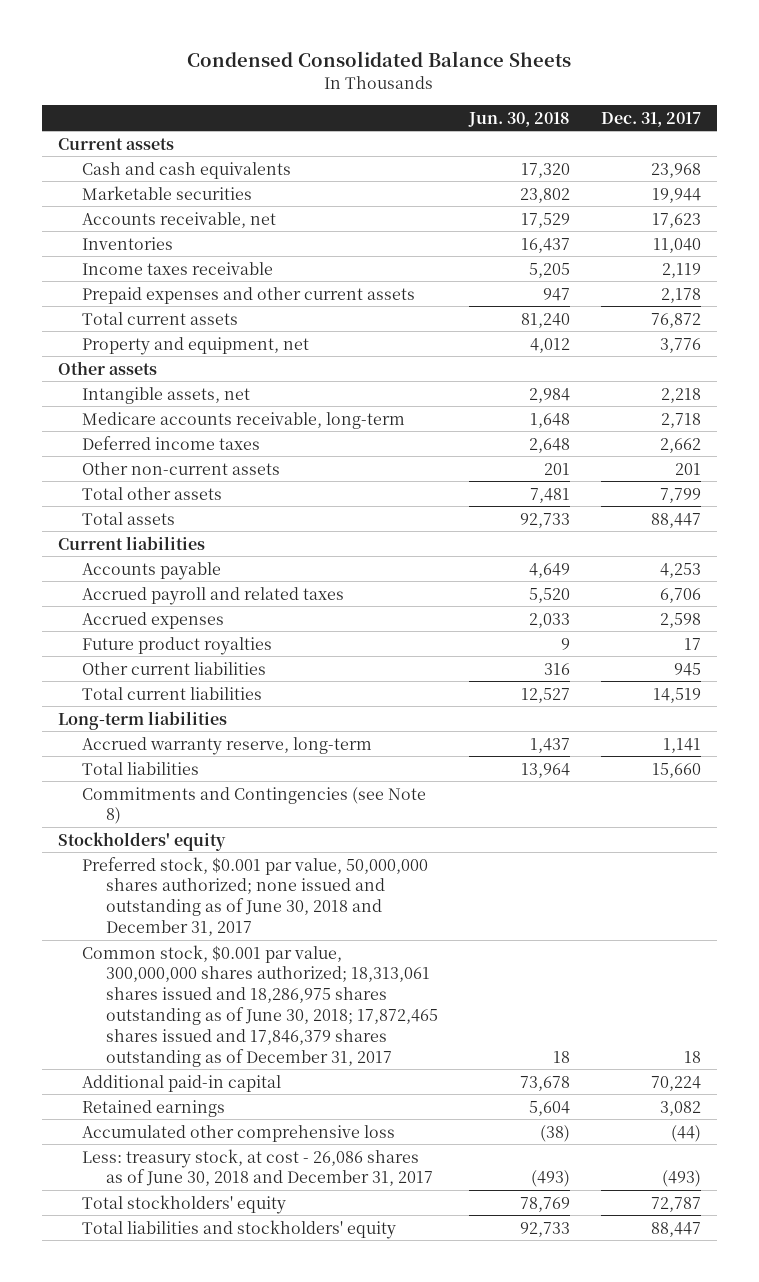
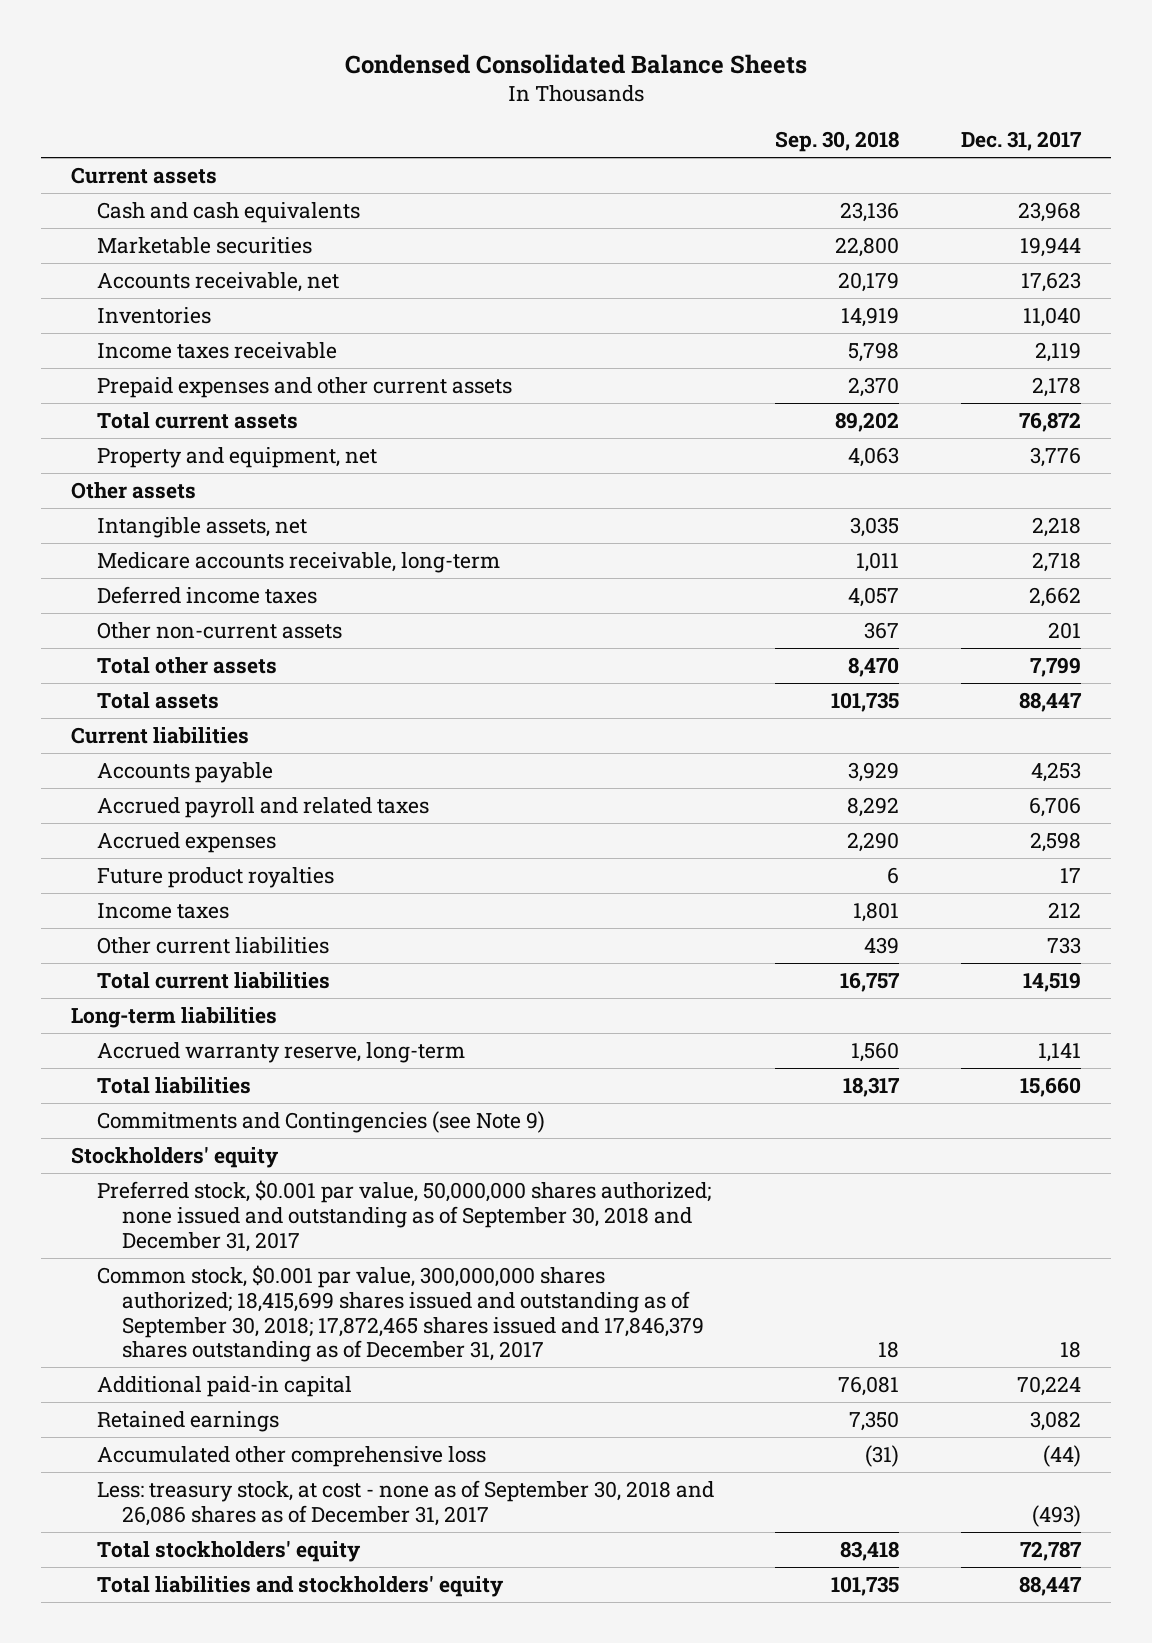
- | Jun. 30, 2018 | Dec. 31, 2017
+ | Sep. 30, 2018 | Dec. 31, 2017
- Other current liabilities | 316 | 945
+ Income taxes | 1,801 | 212
+ Other current liabilities | 439 | 733
- Commitments and Contingencies (see Note 8)
+ Commitments and Contingencies (see Note 9)
- Preferred stock, $0.001 par value, 50,000,000 shares authorized; none issued and outstanding as of June 30, 2018 and December 31, 2017
- Common stock, $0.001 par value, 300,000,000 shares authorized; 18,313,061 shares issued and 18,286,975 shares outstanding as of June 30, 2018; 17,872,465 shares issued and 17,846,379 shares outstanding as of December 31, 2017 | 18 | 18
+ Preferred stock, $0.001 par value, 50,000,000 shares authorized; none issued and outstanding as of September 30, 2018 and December 31, 2017
+ Common stock, $0.001 par value, 300,000,000 shares authorized; 18,415,699 shares issued and outstanding as of September 30, 2018; 17,872,465 shares issued and 17,846,379 shares outstanding as of December 31, 2017 | 18 | 18
- Less: treasury stock, at cost - 26,086 shares as of June 30, 2018 and December 31, 2017 | (493) | (493)
+ Less: treasury stock, at cost - none as of September 30, 2018 and 26,086 shares as of December 31, 2017 | | (493)

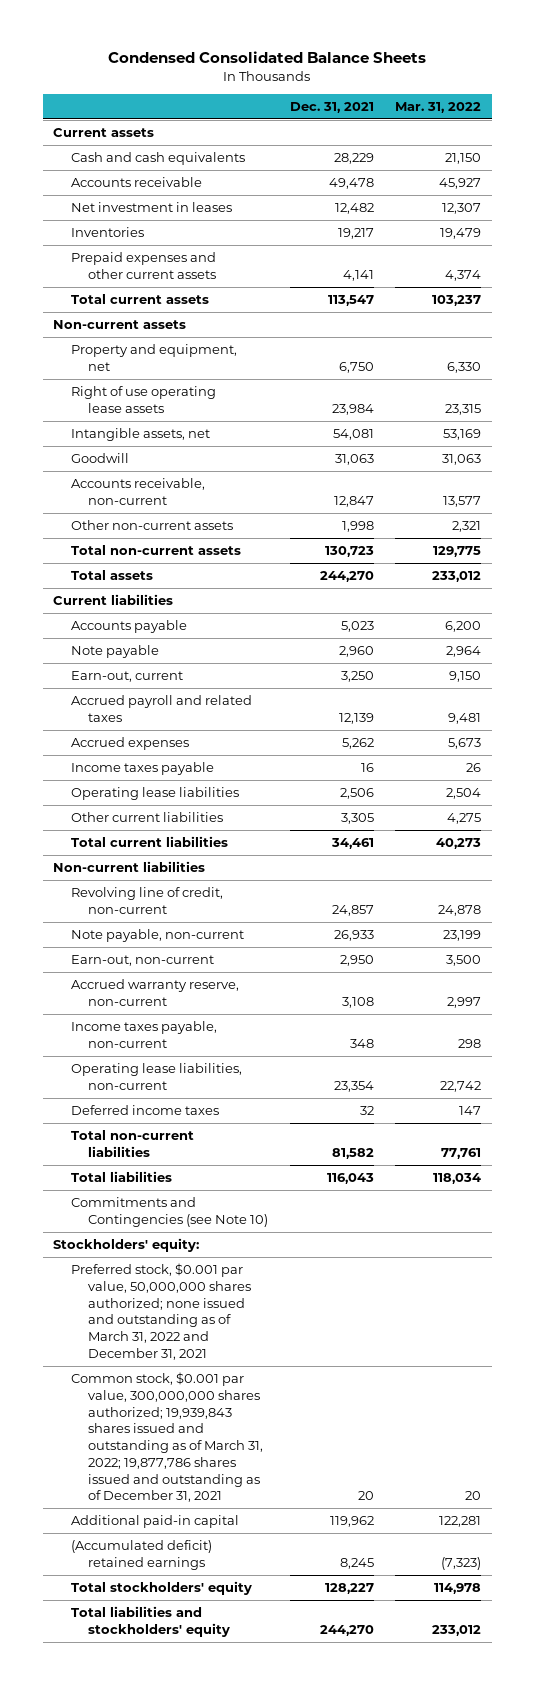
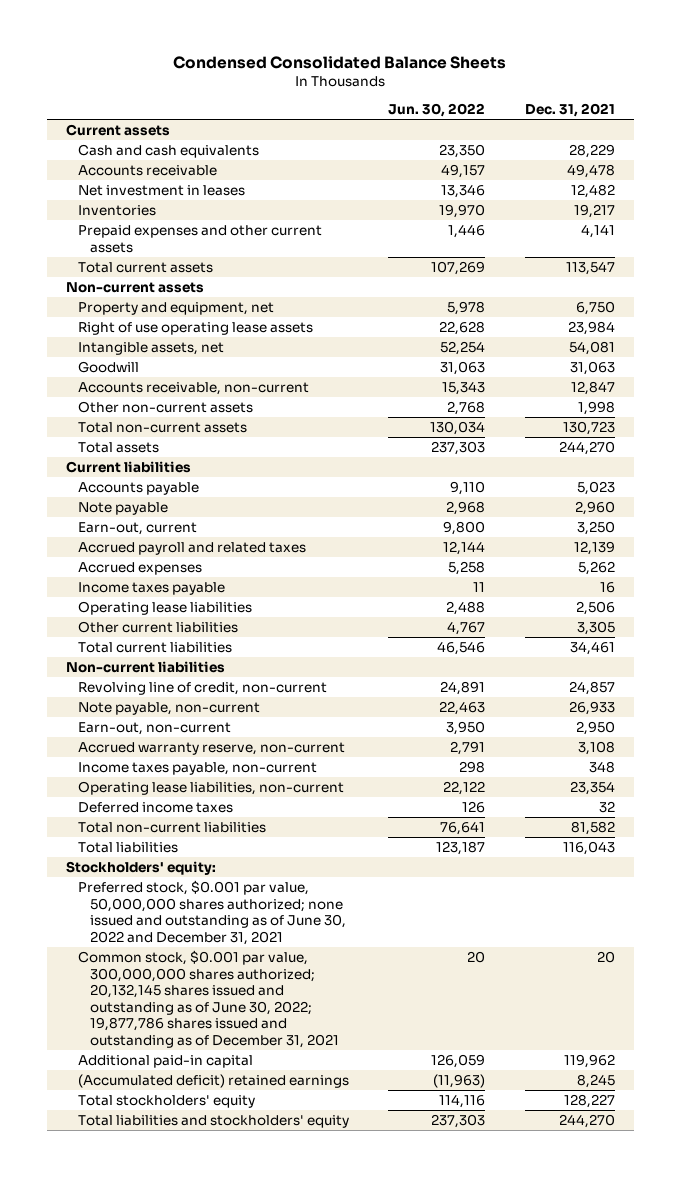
- | Dec. 31, 2021 | Mar. 31, 2022
+ | Jun. 30, 2022 | Dec. 31, 2021
- Commitments and Contingencies (see Note 10)
- Preferred stock, $0.001 par value, 50,000,000 shares authorized; none issued and outstanding as of March 31, 2022 and December 31, 2021
- Common stock, $0.001 par value, 300,000,000 shares authorized; 19,939,843 shares issued and outstanding as of March 31, 2022; 19,877,786 shares issued and outstanding as of December 31, 2021 | 20 | 20
+ Preferred stock, $0.001 par value, 50,000,000 shares authorized; none issued and outstanding as of June 30, 2022 and December 31, 2021
+ Common stock, $0.001 par value, 300,000,000 shares authorized; 20,132,145 shares issued and outstanding as of June 30, 2022; 19,877,786 shares issued and outstanding as of December 31, 2021 | 20 | 20

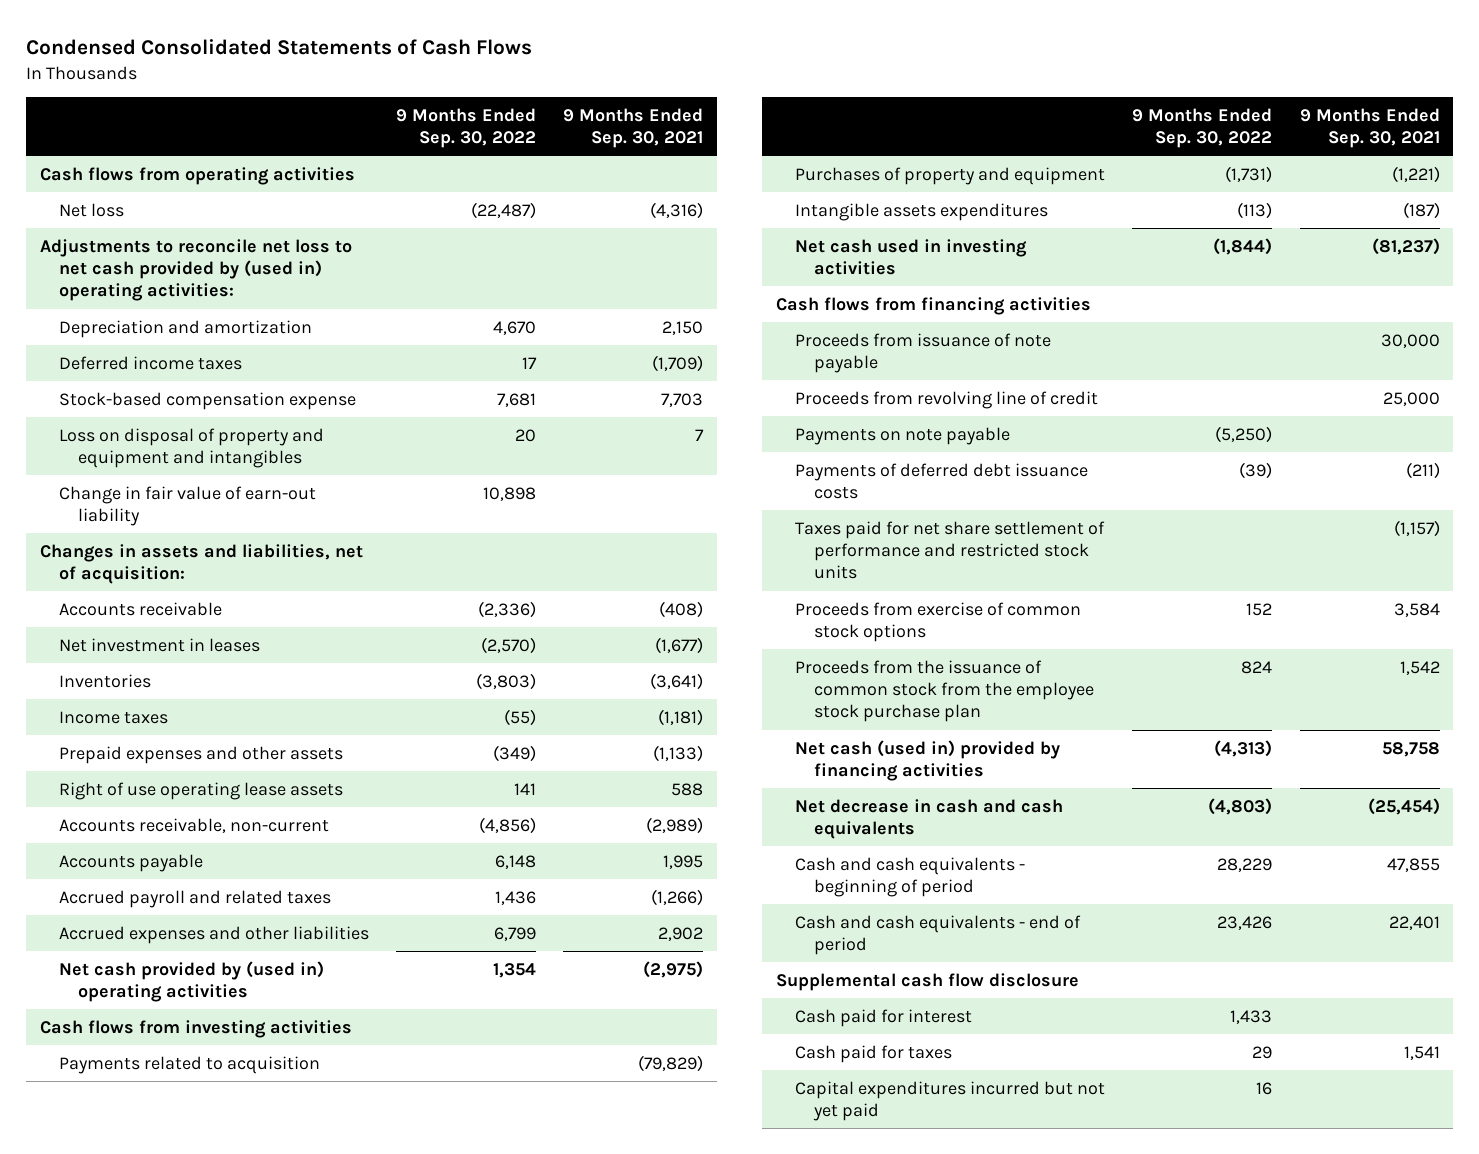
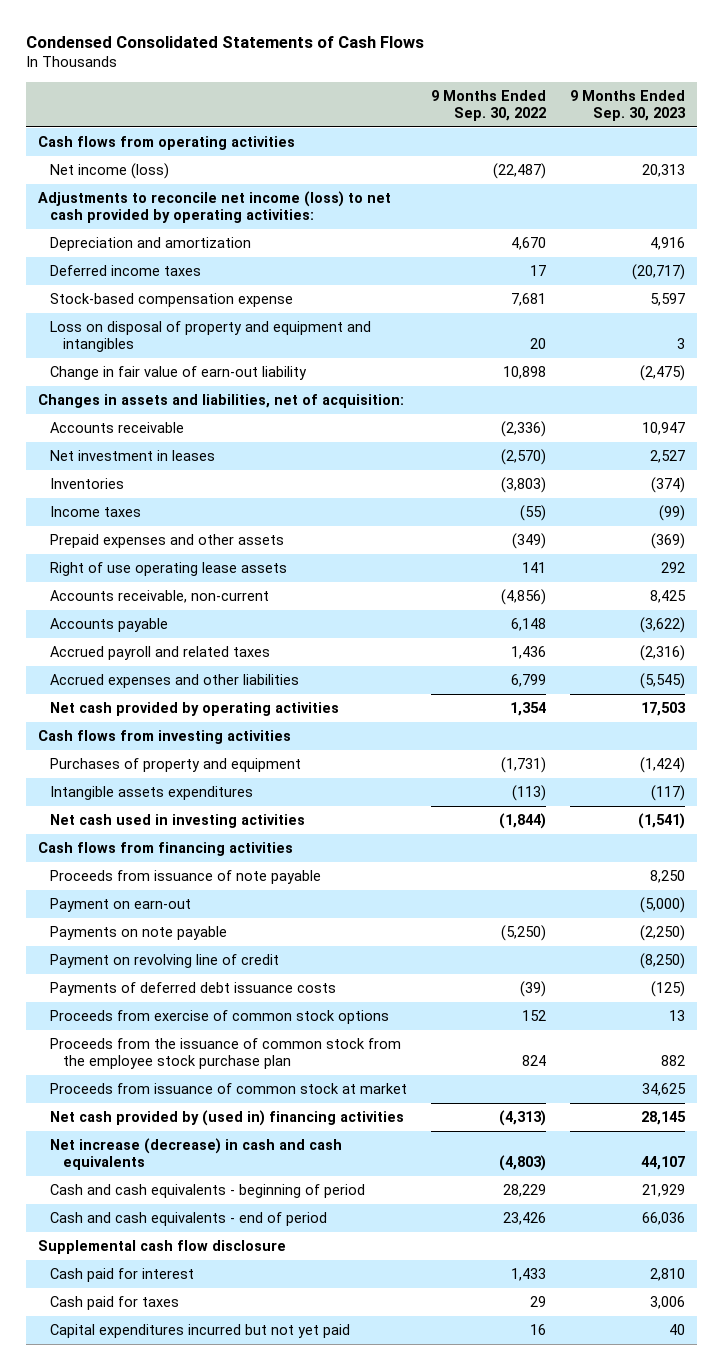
- | 9 Months Ended Sep. 30, 2022 | 9 Months Ended Sep. 30, 2021
+ | 9 Months Ended Sep. 30, 2022 | 9 Months Ended Sep. 30, 2023
- Net loss | (22,487) | (4,316)
- Adjustments to reconcile net loss to net cash provided by (used in) operating activities:
+ Net income (loss) | (22,487) | 20,313
+ Adjustments to reconcile net income (loss) to net cash provided by operating activities:
- Net cash provided by (used in) operating activities | 1,354 | (2,975)
+ Net cash provided by operating activities | 1,354 | 17,503
- Payments related to acquisition | | (79,829)
- Proceeds from revolving line of credit | | 25,000
+ Payment on earn-out | | (5,000)
+ Payment on revolving line of credit | | (8,250)
- Taxes paid for net share settlement of performance and restricted stock units | | (1,157)
- Net cash (used in) provided by financing activities | (4,313) | 58,758
- Net decrease in cash and cash equivalents | (4,803) | (25,454)
+ Proceeds from issuance of common stock at market | | 34,625
+ Net cash provided by (used in) financing activities | (4,313) | 28,145
+ Net increase (decrease) in cash and cash equivalents | (4,803) | 44,107

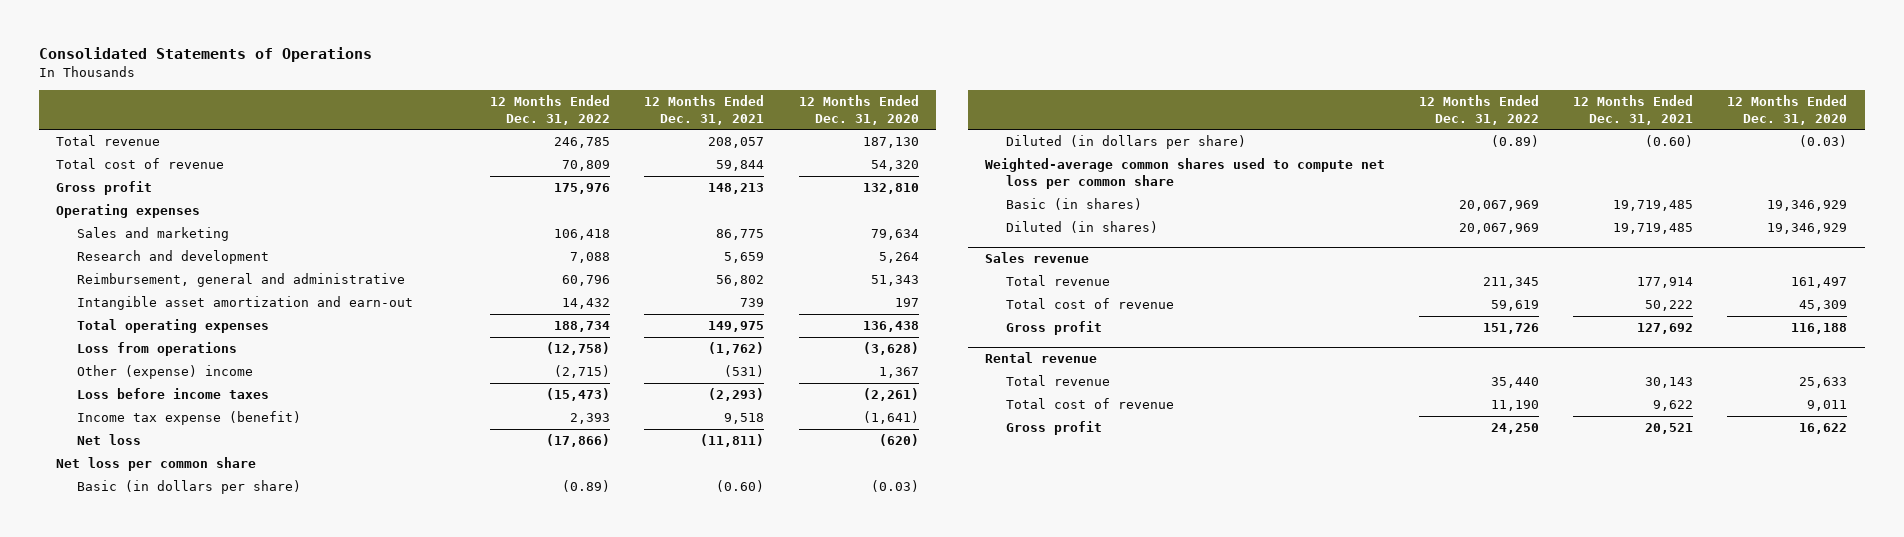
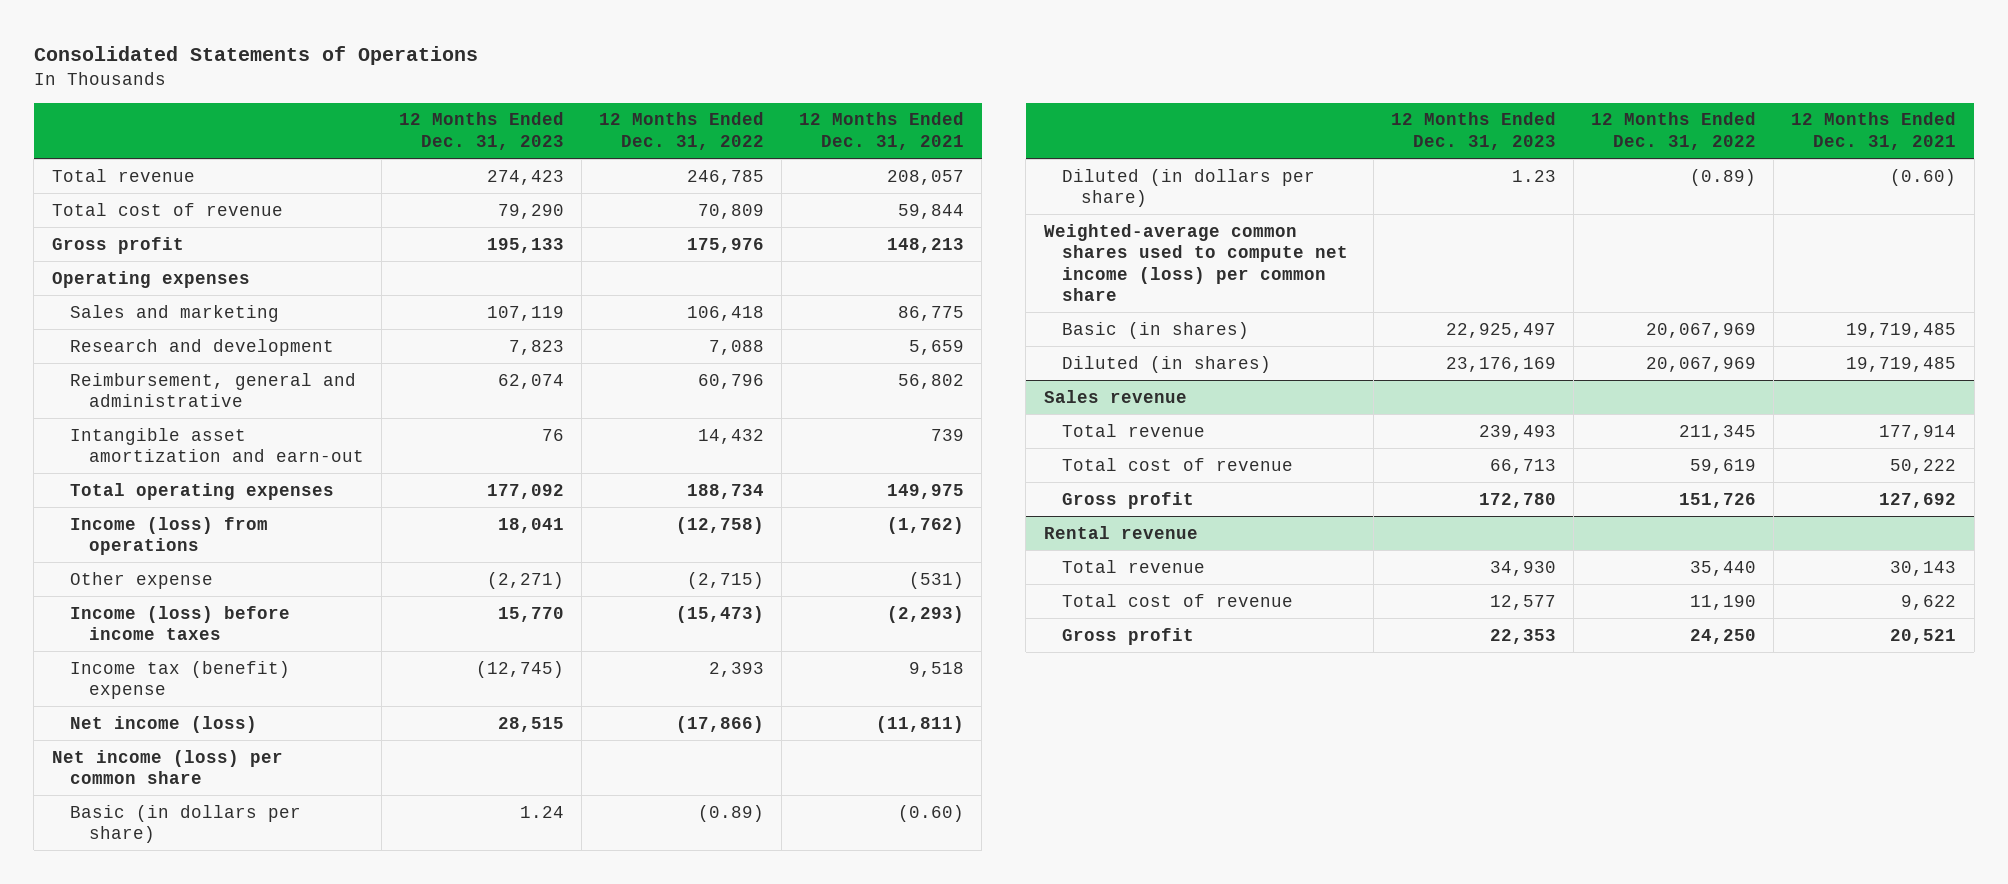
- | 12 Months Ended Dec. 31, 2022 | 12 Months Ended Dec. 31, 2021 | 12 Months Ended Dec. 31, 2020
+ | 12 Months Ended Dec. 31, 2023 | 12 Months Ended Dec. 31, 2022 | 12 Months Ended Dec. 31, 2021
- Loss from operations | (12,758) | (1,762) | (3,628)
- Other (expense) income | (2,715) | (531) | 1,367
- Loss before income taxes | (15,473) | (2,293) | (2,261)
- Income tax expense (benefit) | 2,393 | 9,518 | (1,641)
- Net loss | (17,866) | (11,811) | (620)
- Net loss per common share
+ Income (loss) from operations | 18,041 | (12,758) | (1,762)
+ Other expense | (2,271) | (2,715) | (531)
+ Income (loss) before income taxes | 15,770 | (15,473) | (2,293)
+ Income tax (benefit) expense | (12,745) | 2,393 | 9,518
+ Net income (loss) | 28,515 | (17,866) | (11,811)
+ Net income (loss) per common share
- Weighted-average common shares used to compute net loss per common share
+ Weighted-average common shares used to compute net income (loss) per common share

